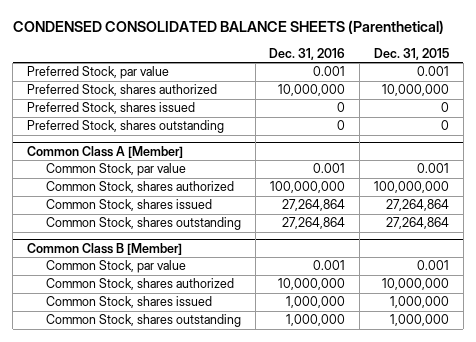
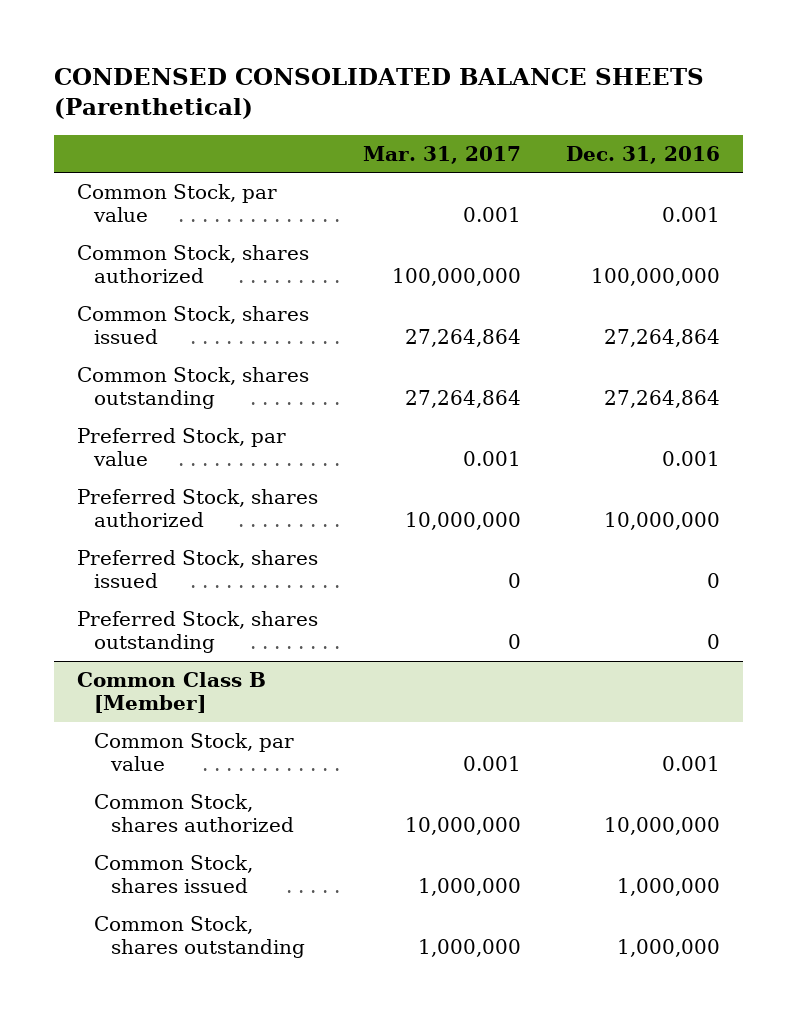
- | Dec. 31, 2016 | Dec. 31, 2015
+ | Mar. 31, 2017 | Dec. 31, 2016
- Common Class A [Member]
moved down: Preferred Stock, par value | 0.001 | 0.001
moved down: Preferred Stock, shares authorized | 10,000,000 | 10,000,000
moved down: Preferred Stock, shares issued | 0 | 0
moved down: Preferred Stock, shares outstanding | 0 | 0

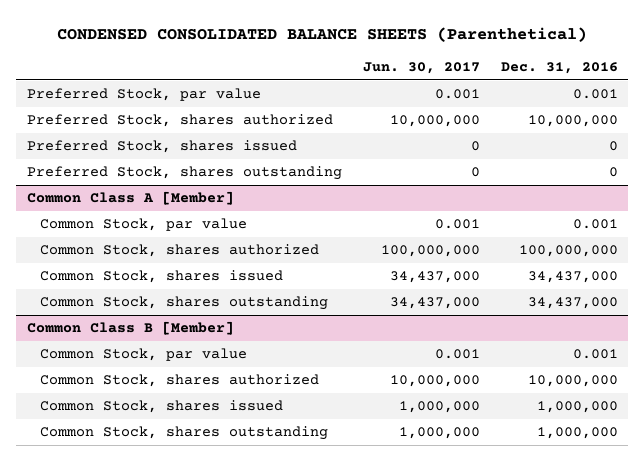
- | Mar. 31, 2017 | Dec. 31, 2016
+ | Jun. 30, 2017 | Dec. 31, 2016
- Common Stock, par value | 0.001 | 0.001
- Common Stock, shares authorized | 100,000,000 | 100,000,000
- Common Stock, shares issued | 27,264,864 | 27,264,864
- Common Stock, shares outstanding | 27,264,864 | 27,264,864
+ Common Class A [Member]
+ Common Stock, par value | 0.001 | 0.001
+ Common Stock, shares authorized | 100,000,000 | 100,000,000
+ Common Stock, shares issued | 34,437,000 | 34,437,000
+ Common Stock, shares outstanding | 34,437,000 | 34,437,000

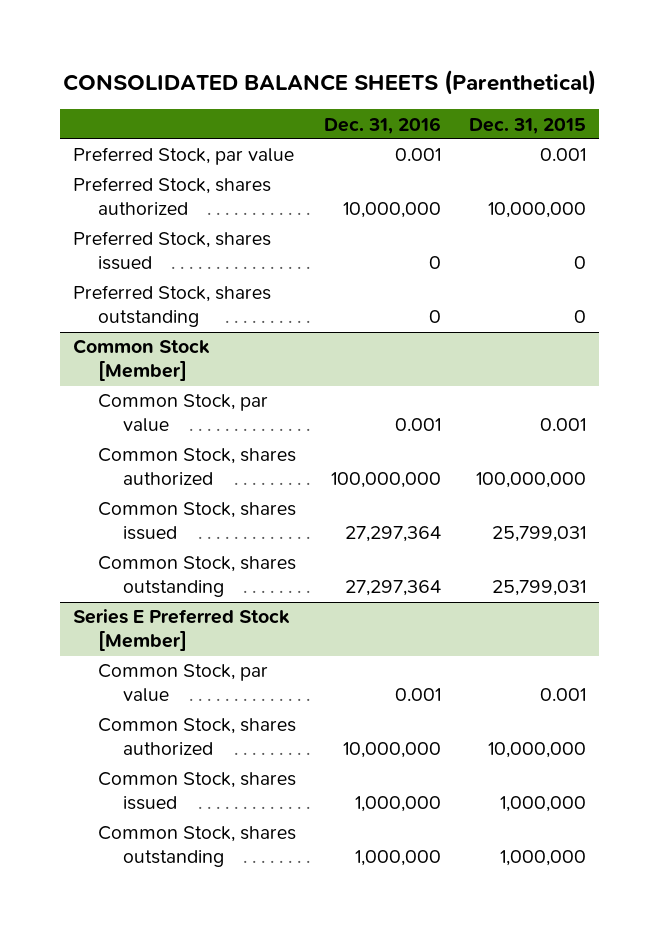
- CONDENSED CONSOLIDATED BALANCE SHEETS (Parenthetical)
+ CONSOLIDATED BALANCE SHEETS (Parenthetical)
- | Jun. 30, 2017 | Dec. 31, 2016
+ | Dec. 31, 2016 | Dec. 31, 2015
- Common Class A [Member]
+ Common Stock [Member]
- Common Stock, shares issued | 34,437,000 | 34,437,000
- Common Stock, shares outstanding | 34,437,000 | 34,437,000
- Common Class B [Member]
+ Common Stock, shares issued | 27,297,364 | 25,799,031
+ Common Stock, shares outstanding | 27,297,364 | 25,799,031
+ Series E Preferred Stock [Member]

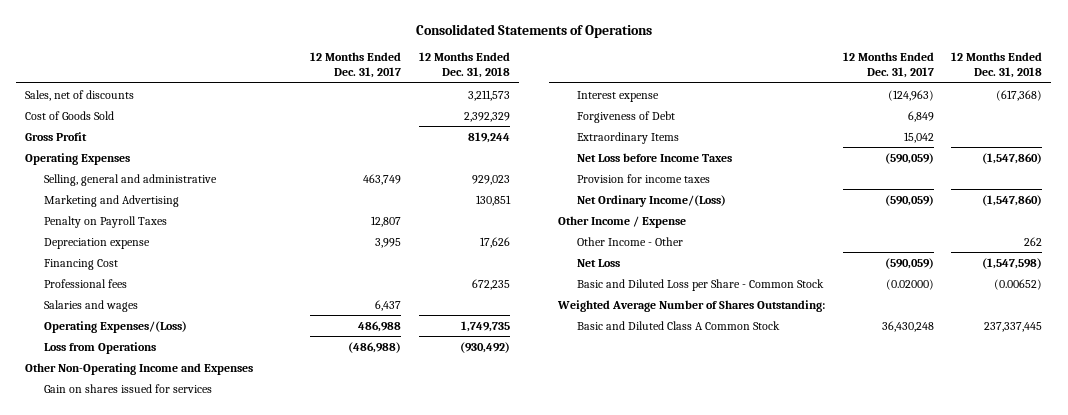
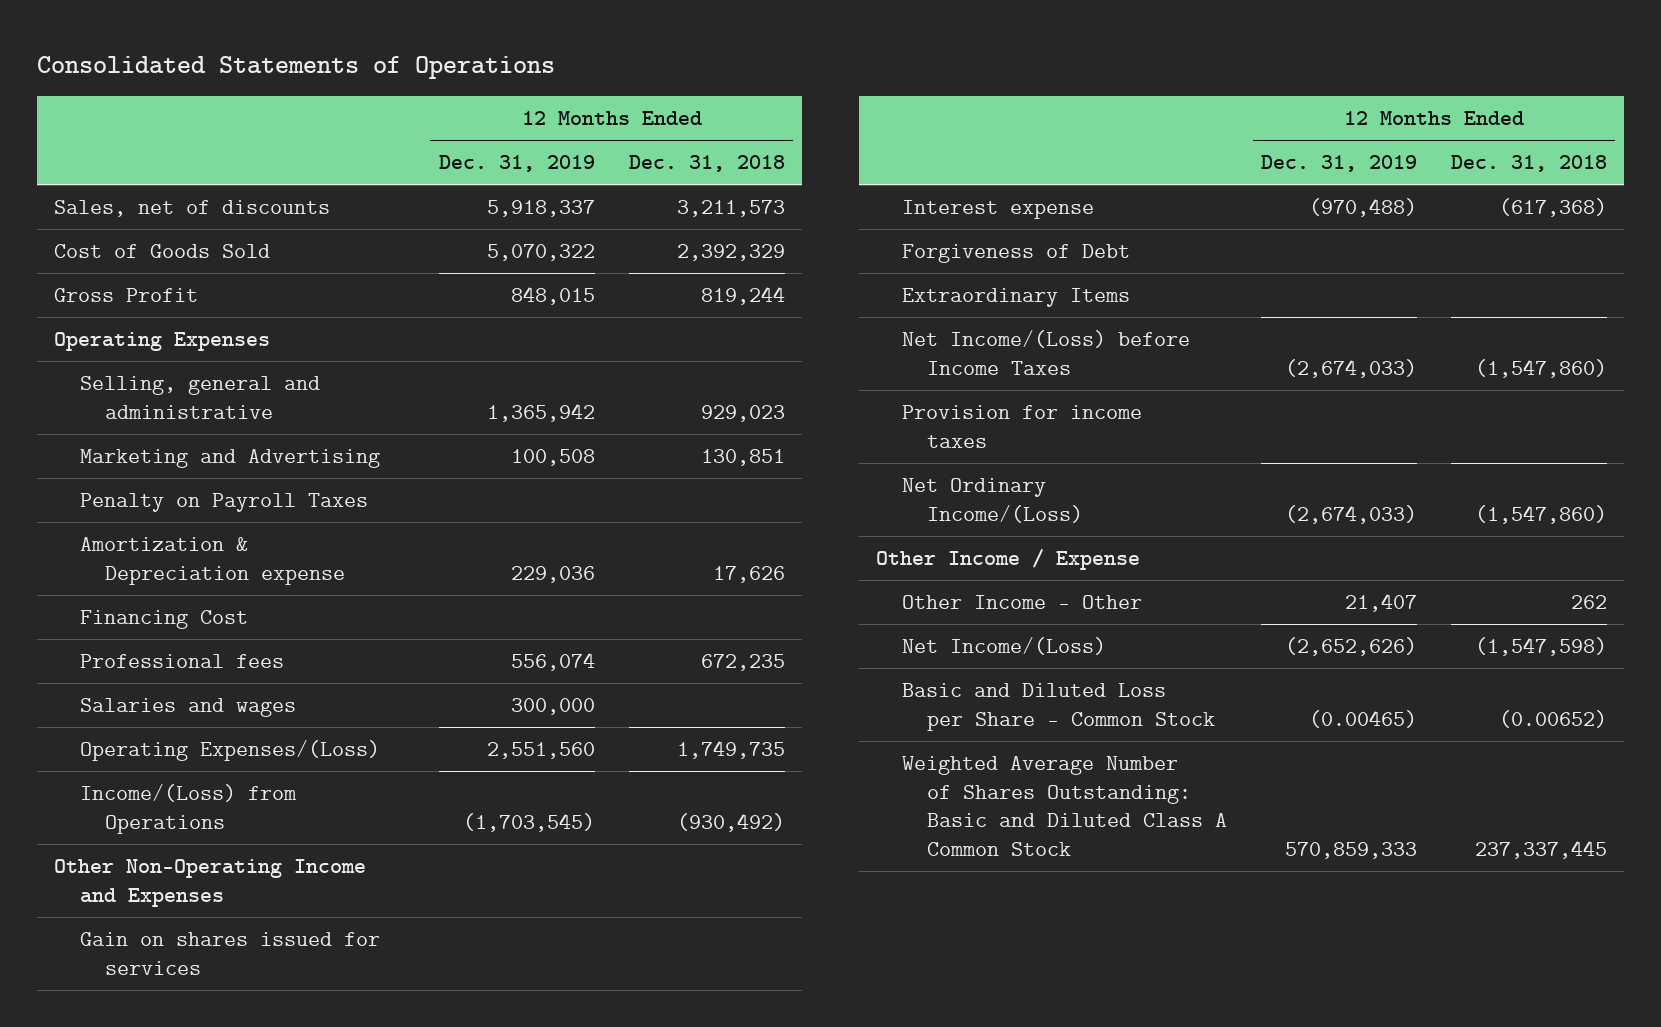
- | 12 Months Ended Dec. 31, 2017 | 12 Months Ended Dec. 31, 2018
+ | 12 Months Ended Dec. 31, 2019 | 12 Months Ended Dec. 31, 2018
- Depreciation expense | 3,995 | 17,626
+ Amortization & Depreciation expense | 229,036 | 17,626
- Loss from Operations | (486,988) | (930,492)
+ Income/(Loss) from Operations | (1,703,545) | (930,492)
- Net Loss before Income Taxes | (590,059) | (1,547,860)
+ Net Income/(Loss) before Income Taxes | (2,674,033) | (1,547,860)
- Net Loss | (590,059) | (1,547,598)
+ Net Income/(Loss) | (2,652,626) | (1,547,598)
- Weighted Average Number of Shares Outstanding:
- Basic and Diluted Class A Common Stock | 36,430,248 | 237,337,445
+ Weighted Average Number of Shares Outstanding: Basic and Diluted Class A Common Stock | 570,859,333 | 237,337,445

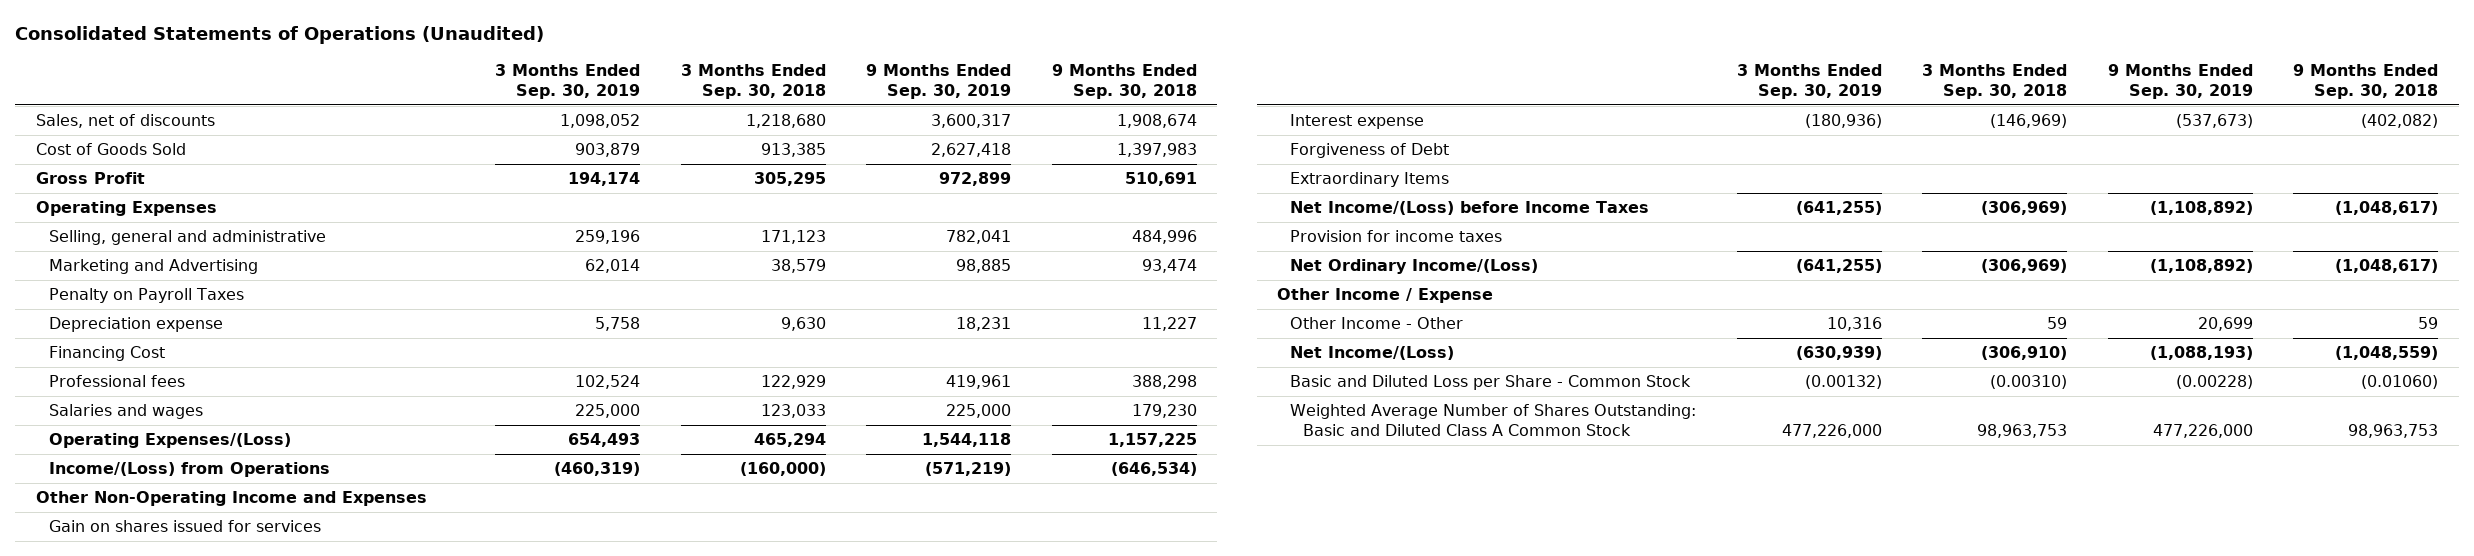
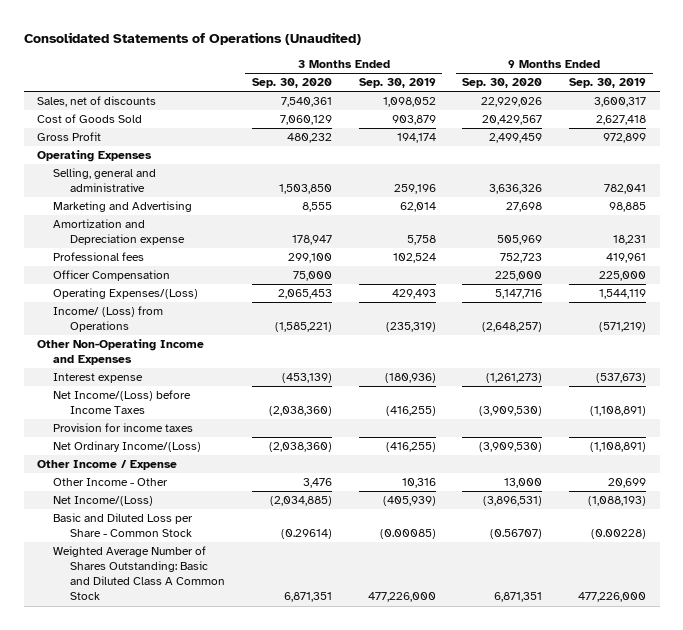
- | 3 Months Ended Sep. 30, 2019 | 3 Months Ended Sep. 30, 2018 | 9 Months Ended Sep. 30, 2019 | 9 Months Ended Sep. 30, 2018
+ | 3 Months Ended Sep. 30, 2020 | 3 Months Ended Sep. 30, 2019 | 9 Months Ended Sep. 30, 2020 | 9 Months Ended Sep. 30, 2019
- Penalty on Payroll Taxes
- Depreciation expense | 5,758 | 9,630 | 18,231 | 11,227
- Financing Cost
+ Amortization and Depreciation expense | 178,947 | 5,758 | 505,969 | 18,231
- Salaries and wages | 225,000 | 123,033 | 225,000 | 179,230
- Operating Expenses/(Loss) | 654,493 | 465,294 | 1,544,118 | 1,157,225
- Income/(Loss) from Operations | (460,319) | (160,000) | (571,219) | (646,534)
+ Officer Compensation | 75,000 | | 225,000 | 225,000
+ Operating Expenses/(Loss) | 2,065,453 | 429,493 | 5,147,716 | 1,544,119
+ Income/ (Loss) from Operations | (1,585,221) | (235,319) | (2,648,257) | (571,219)
- Gain on shares issued for services
- Forgiveness of Debt
- Extraordinary Items
- Net Income/(Loss) before Income Taxes | (641,255) | (306,969) | (1,108,892) | (1,048,617)
+ Net Income/(Loss) before Income Taxes | (2,038,360) | (416,255) | (3,909,530) | (1,108,891)
- Net Ordinary Income/(Loss) | (641,255) | (306,969) | (1,108,892) | (1,048,617)
+ Net Ordinary Income/(Loss) | (2,038,360) | (416,255) | (3,909,530) | (1,108,891)
- Net Income/(Loss) | (630,939) | (306,910) | (1,088,193) | (1,048,559)
- Basic and Diluted Loss per Share - Common Stock | (0.00132) | (0.00310) | (0.00228) | (0.01060)
+ Net Income/(Loss) | (2,034,885) | (405,939) | (3,896,531) | (1,088,193)
+ Basic and Diluted Loss per Share - Common Stock | (0.29614) | (0.00085) | (0.56707) | (0.00228)

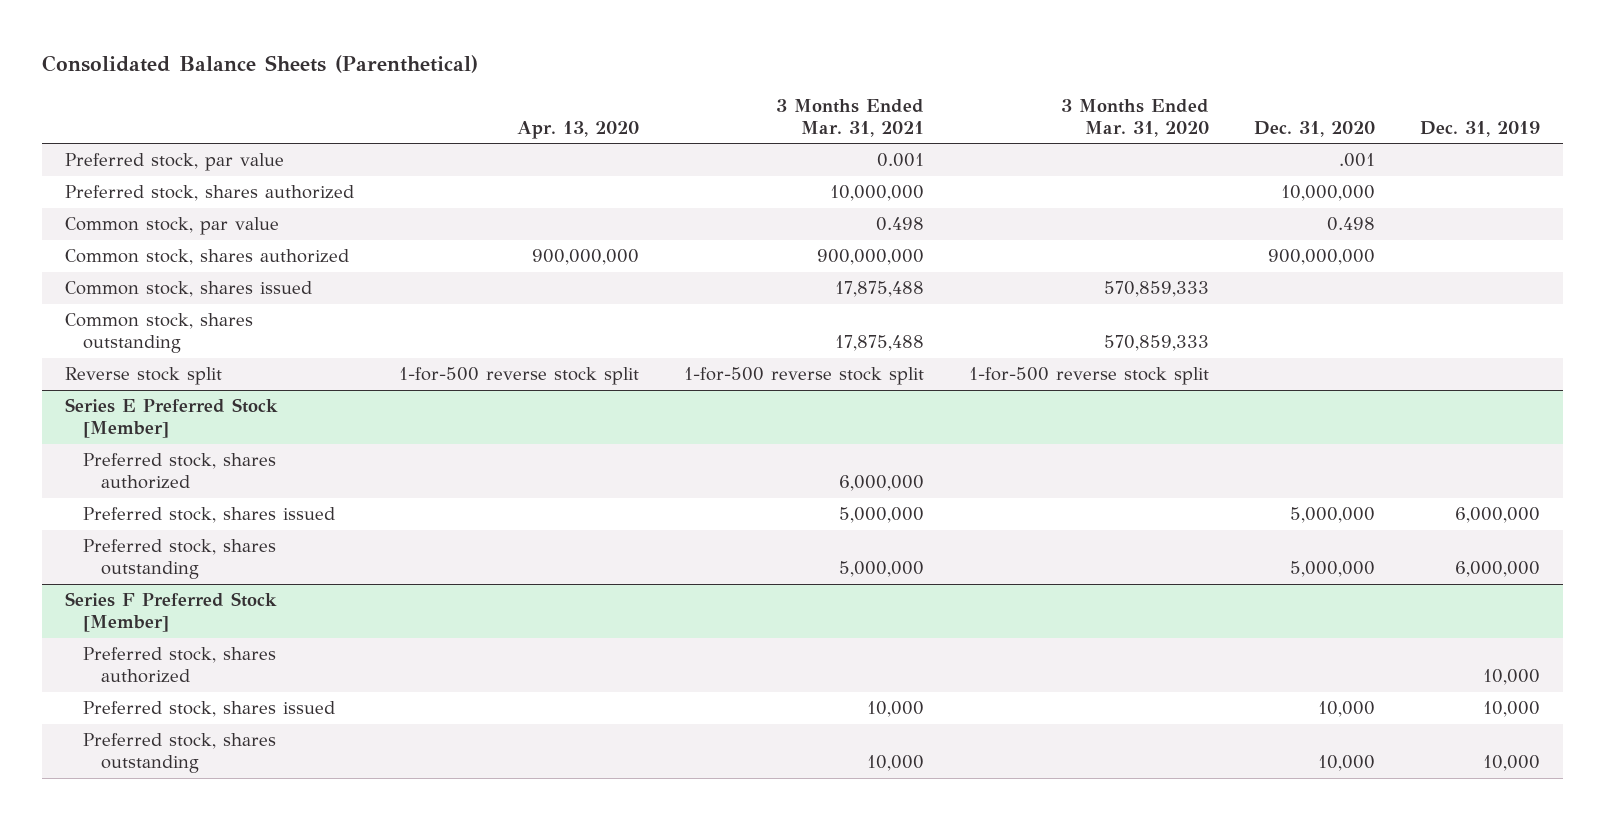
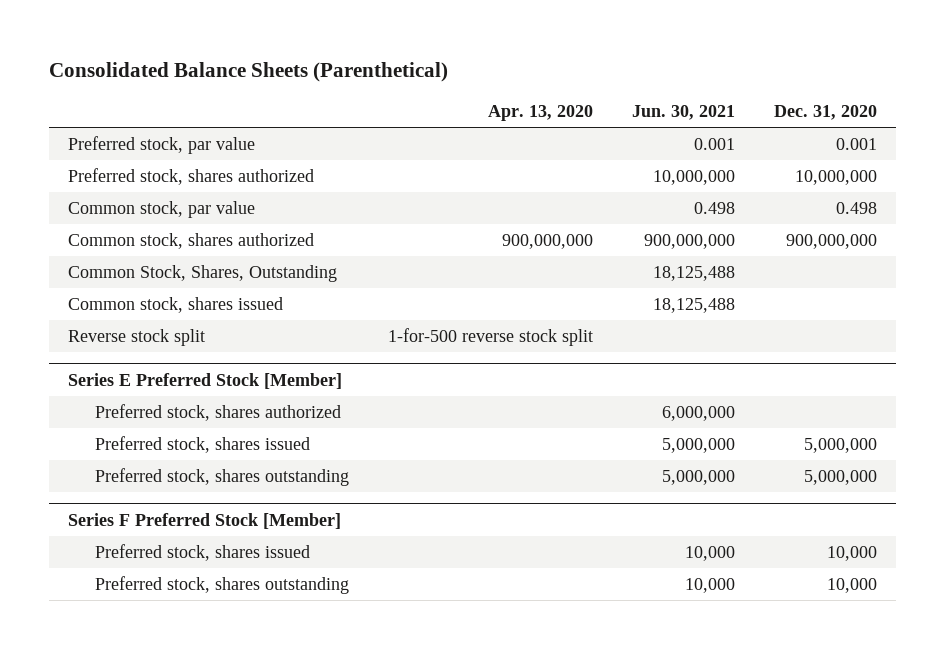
- | Apr. 13, 2020 | 3 Months Ended Mar. 31, 2021 | 3 Months Ended Mar. 31, 2020 | Dec. 31, 2020 | Dec. 31, 2019
+ | Apr. 13, 2020 | Jun. 30, 2021 | Dec. 31, 2020
- Preferred stock, par value | | 0.001 | | .001 |
+ Preferred stock, par value | | 0.001 | 0.001
+ Common Stock, Shares, Outstanding | | 18,125,488 |
- Common stock, shares outstanding | | 17,875,488 | 570,859,333 | |
@ Series F Preferred Stock [Member]
- Preferred stock, shares authorized | | | | | 10,000

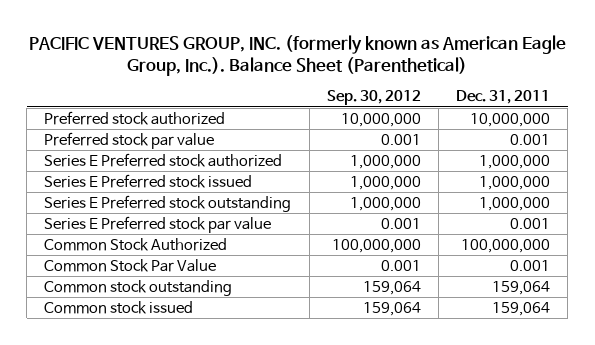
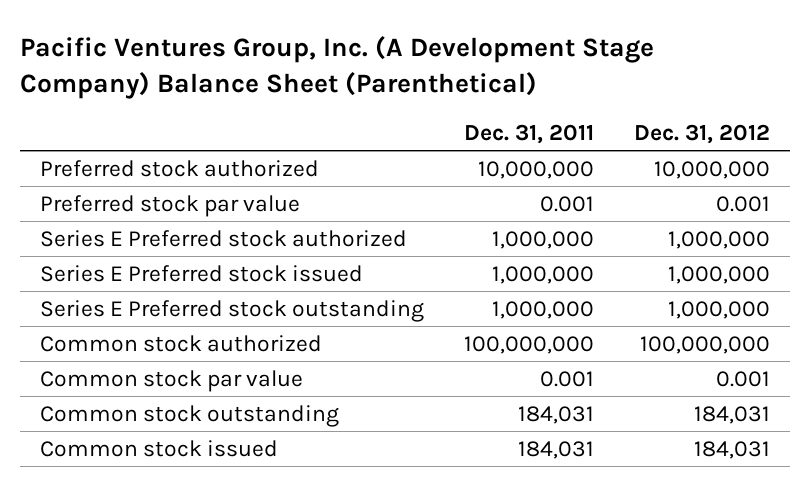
- PACIFIC VENTURES GROUP, INC. (formerly known as American Eagle Group, Inc.). Balance Sheet (Parenthetical)
+ Pacific Ventures Group, Inc. (A Development Stage Company) Balance Sheet (Parenthetical)
- | Sep. 30, 2012 | Dec. 31, 2011
+ | Dec. 31, 2011 | Dec. 31, 2012
- Series E Preferred stock par value | 0.001 | 0.001
- Common Stock Authorized | 100,000,000 | 100,000,000
- Common Stock Par Value | 0.001 | 0.001
- Common stock outstanding | 159,064 | 159,064
- Common stock issued | 159,064 | 159,064
+ Common stock authorized | 100,000,000 | 100,000,000
+ Common stock par value | 0.001 | 0.001
+ Common stock outstanding | 184,031 | 184,031
+ Common stock issued | 184,031 | 184,031

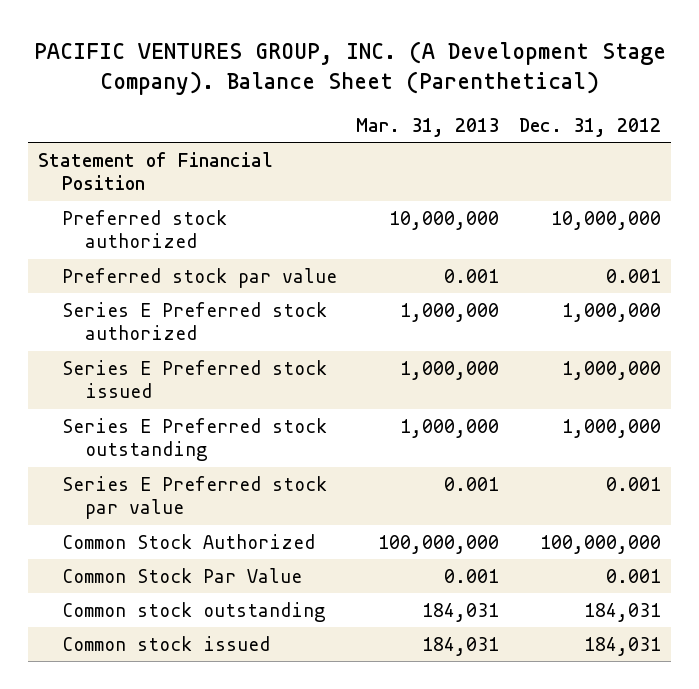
- Pacific Ventures Group, Inc. (A Development Stage Company) Balance Sheet (Parenthetical)
+ PACIFIC VENTURES GROUP, INC. (A Development Stage Company). Balance Sheet (Parenthetical)
- | Dec. 31, 2011 | Dec. 31, 2012
+ | Mar. 31, 2013 | Dec. 31, 2012
+ Statement of Financial Position
- Common stock authorized | 100,000,000 | 100,000,000
- Common stock par value | 0.001 | 0.001
+ Series E Preferred stock par value | 0.001 | 0.001
+ Common Stock Authorized | 100,000,000 | 100,000,000
+ Common Stock Par Value | 0.001 | 0.001

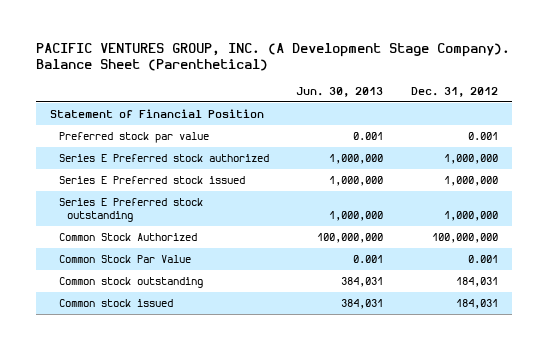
- | Mar. 31, 2013 | Dec. 31, 2012
+ | Jun. 30, 2013 | Dec. 31, 2012
- Preferred stock authorized | 10,000,000 | 10,000,000
- Series E Preferred stock par value | 0.001 | 0.001

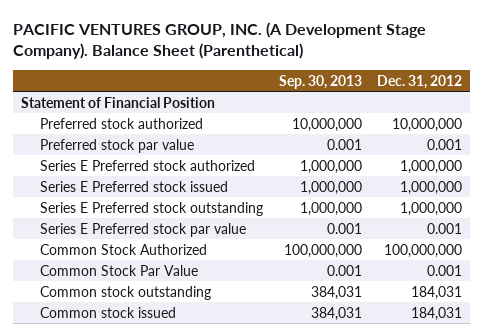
- | Jun. 30, 2013 | Dec. 31, 2012
+ | Sep. 30, 2013 | Dec. 31, 2012
+ Preferred stock authorized | 10,000,000 | 10,000,000
+ Series E Preferred stock par value | 0.001 | 0.001

